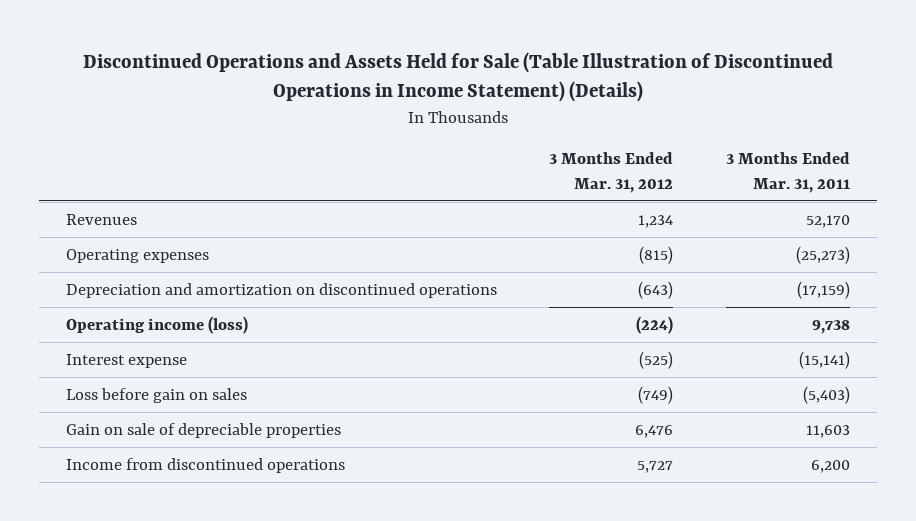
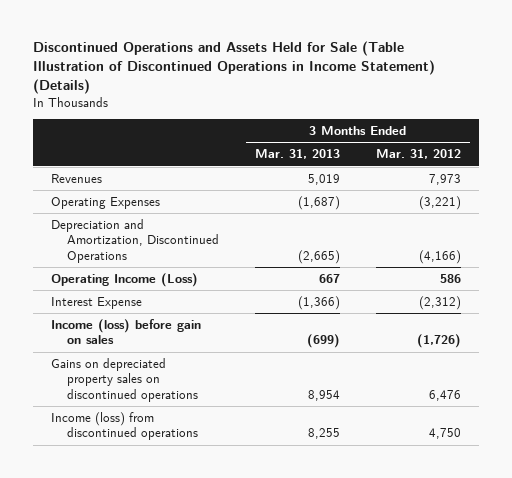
- | 3 Months Ended Mar. 31, 2012 | 3 Months Ended Mar. 31, 2011
+ | 3 Months Ended Mar. 31, 2013 | 3 Months Ended Mar. 31, 2012
- Revenues | 1,234 | 52,170
- Operating expenses | (815) | (25,273)
- Depreciation and amortization on discontinued operations | (643) | (17,159)
- Operating income (loss) | (224) | 9,738
- Interest expense | (525) | (15,141)
- Loss before gain on sales | (749) | (5,403)
- Gain on sale of depreciable properties | 6,476 | 11,603
- Income from discontinued operations | 5,727 | 6,200
+ Revenues | 5,019 | 7,973
+ Operating Expenses | (1,687) | (3,221)
+ Depreciation and Amortization, Discontinued Operations | (2,665) | (4,166)
+ Operating Income (Loss) | 667 | 586
+ Interest Expense | (1,366) | (2,312)
+ Income (loss) before gain on sales | (699) | (1,726)
+ Gains on depreciated property sales on discontinued operations | 8,954 | 6,476
+ Income (loss) from discontinued operations | 8,255 | 4,750

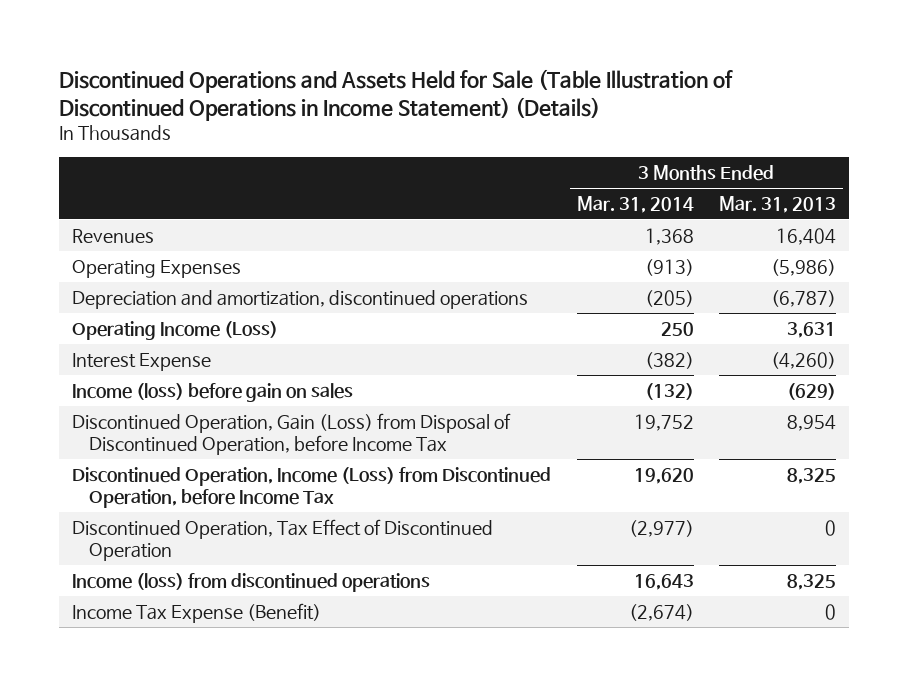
- | 3 Months Ended Mar. 31, 2013 | 3 Months Ended Mar. 31, 2012
+ | 3 Months Ended Mar. 31, 2014 | 3 Months Ended Mar. 31, 2013
- Revenues | 5,019 | 7,973
- Operating Expenses | (1,687) | (3,221)
- Depreciation and Amortization, Discontinued Operations | (2,665) | (4,166)
- Operating Income (Loss) | 667 | 586
- Interest Expense | (1,366) | (2,312)
- Income (loss) before gain on sales | (699) | (1,726)
- Gains on depreciated property sales on discontinued operations | 8,954 | 6,476
- Income (loss) from discontinued operations | 8,255 | 4,750
+ Revenues | 1,368 | 16,404
+ Operating Expenses | (913) | (5,986)
+ Depreciation and amortization, discontinued operations | (205) | (6,787)
+ Operating Income (Loss) | 250 | 3,631
+ Interest Expense | (382) | (4,260)
+ Income (loss) before gain on sales | (132) | (629)
+ Discontinued Operation, Gain (Loss) from Disposal of Discontinued Operation, before Income Tax | 19,752 | 8,954
+ Discontinued Operation, Income (Loss) from Discontinued Operation, before Income Tax | 19,620 | 8,325
+ Discontinued Operation, Tax Effect of Discontinued Operation | (2,977) | 0
+ Income (loss) from discontinued operations | 16,643 | 8,325
+ Income Tax Expense (Benefit) | (2,674) | 0

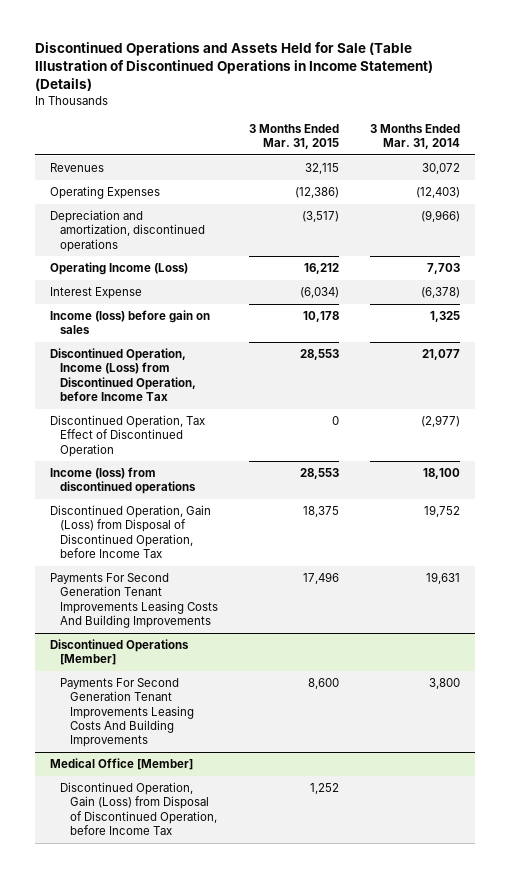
- | 3 Months Ended Mar. 31, 2014 | 3 Months Ended Mar. 31, 2013
+ | 3 Months Ended Mar. 31, 2015 | 3 Months Ended Mar. 31, 2014
- Revenues | 1,368 | 16,404
- Operating Expenses | (913) | (5,986)
- Depreciation and amortization, discontinued operations | (205) | (6,787)
- Operating Income (Loss) | 250 | 3,631
- Interest Expense | (382) | (4,260)
- Income (loss) before gain on sales | (132) | (629)
- Discontinued Operation, Income (Loss) from Discontinued Operation, before Income Tax | 19,620 | 8,325
+ Revenues | 32,115 | 30,072
+ Operating Expenses | (12,386) | (12,403)
+ Depreciation and amortization, discontinued operations | (3,517) | (9,966)
+ Operating Income (Loss) | 16,212 | 7,703
+ Interest Expense | (6,034) | (6,378)
+ Income (loss) before gain on sales | 10,178 | 1,325
+ Discontinued Operation, Income (Loss) from Discontinued Operation, before Income Tax | 28,553 | 21,077
- Income (loss) from discontinued operations | 16,643 | 8,325
- Income Tax Expense (Benefit) | (2,674) | 0
+ Income (loss) from discontinued operations | 28,553 | 18,100
moved down: Discontinued Operation, Gain (Loss) from Disposal of Discontinued Operation, before Income Tax | 18,375 | 19,752
+ Payments For Second Generation Tenant Improvements Leasing Costs And Building Improvements | 17,496 | 19,631
+ Discontinued Operations [Member]
+ Payments For Second Generation Tenant Improvements Leasing Costs And Building Improvements | 8,600 | 3,800
+ Medical Office [Member]
+ Discontinued Operation, Gain (Loss) from Disposal of Discontinued Operation, before Income Tax | 1,252 |

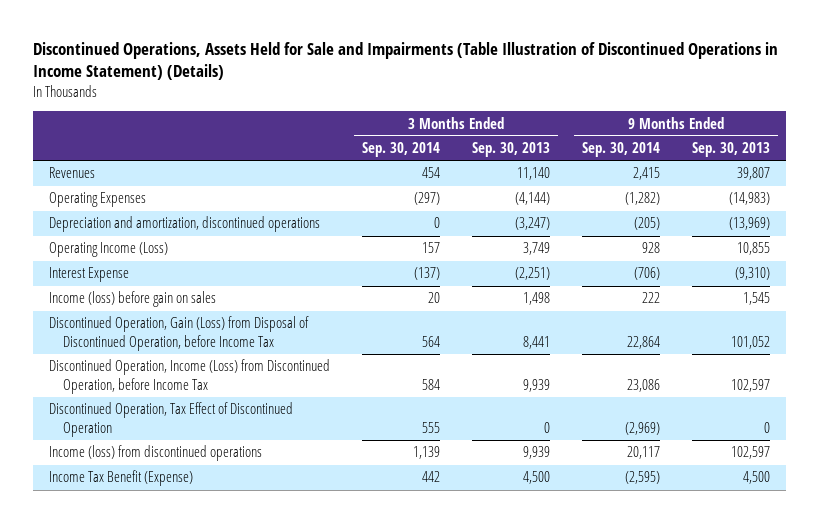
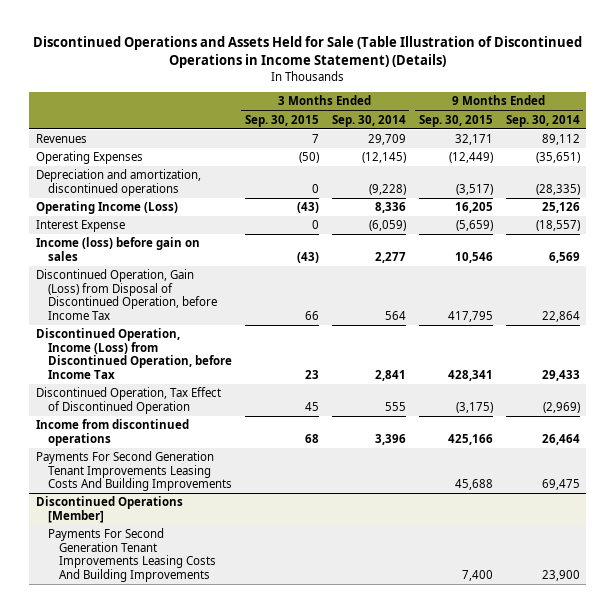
- Discontinued Operations, Assets Held for Sale and Impairments (Table Illustration of Discontinued Operations in Income Statement) (Details)
+ Discontinued Operations and Assets Held for Sale (Table Illustration of Discontinued Operations in Income Statement) (Details)
- | 3 Months Ended Sep. 30, 2014 | 3 Months Ended Sep. 30, 2013 | 9 Months Ended Sep. 30, 2014 | 9 Months Ended Sep. 30, 2013
+ | 3 Months Ended Sep. 30, 2015 | 3 Months Ended Sep. 30, 2014 | 9 Months Ended Sep. 30, 2015 | 9 Months Ended Sep. 30, 2014
- Revenues | 454 | 11,140 | 2,415 | 39,807
- Operating Expenses | (297) | (4,144) | (1,282) | (14,983)
- Depreciation and amortization, discontinued operations | 0 | (3,247) | (205) | (13,969)
- Operating Income (Loss) | 157 | 3,749 | 928 | 10,855
- Interest Expense | (137) | (2,251) | (706) | (9,310)
- Income (loss) before gain on sales | 20 | 1,498 | 222 | 1,545
+ Revenues | 7 | 29,709 | 32,171 | 89,112
+ Operating Expenses | (50) | (12,145) | (12,449) | (35,651)
+ Depreciation and amortization, discontinued operations | 0 | (9,228) | (3,517) | (28,335)
+ Operating Income (Loss) | (43) | 8,336 | 16,205 | 25,126
+ Interest Expense | 0 | (6,059) | (5,659) | (18,557)
+ Income (loss) before gain on sales | (43) | 2,277 | 10,546 | 6,569
- Discontinued Operation, Income (Loss) from Discontinued Operation, before Income Tax | 584 | 9,939 | 23,086 | 102,597
+ Discontinued Operation, Income (Loss) from Discontinued Operation, before Income Tax | 23 | 2,841 | 428,341 | 29,433
- Income (loss) from discontinued operations | 1,139 | 9,939 | 20,117 | 102,597
- Income Tax Benefit (Expense) | 442 | 4,500 | (2,595) | 4,500
+ Income from discontinued operations | 68 | 3,396 | 425,166 | 26,464
+ Payments For Second Generation Tenant Improvements Leasing Costs And Building Improvements | | | 45,688 | 69,475
+ Discontinued Operations [Member]
+ Payments For Second Generation Tenant Improvements Leasing Costs And Building Improvements | | | 7,400 | 23,900

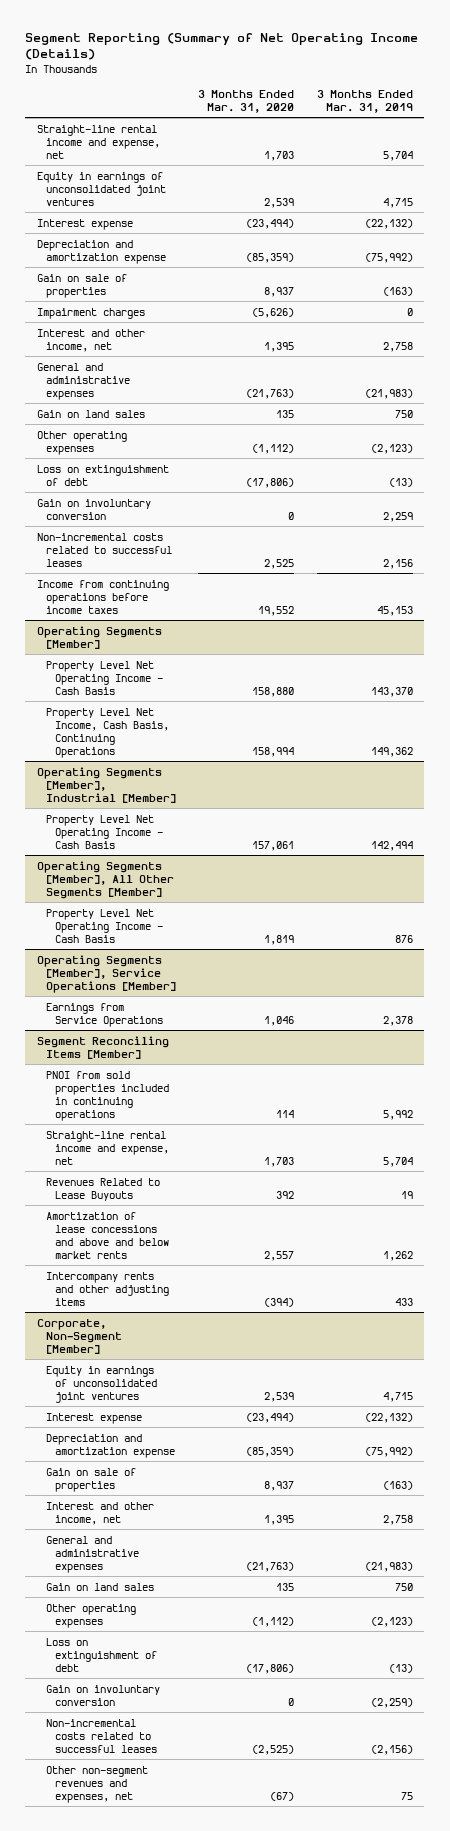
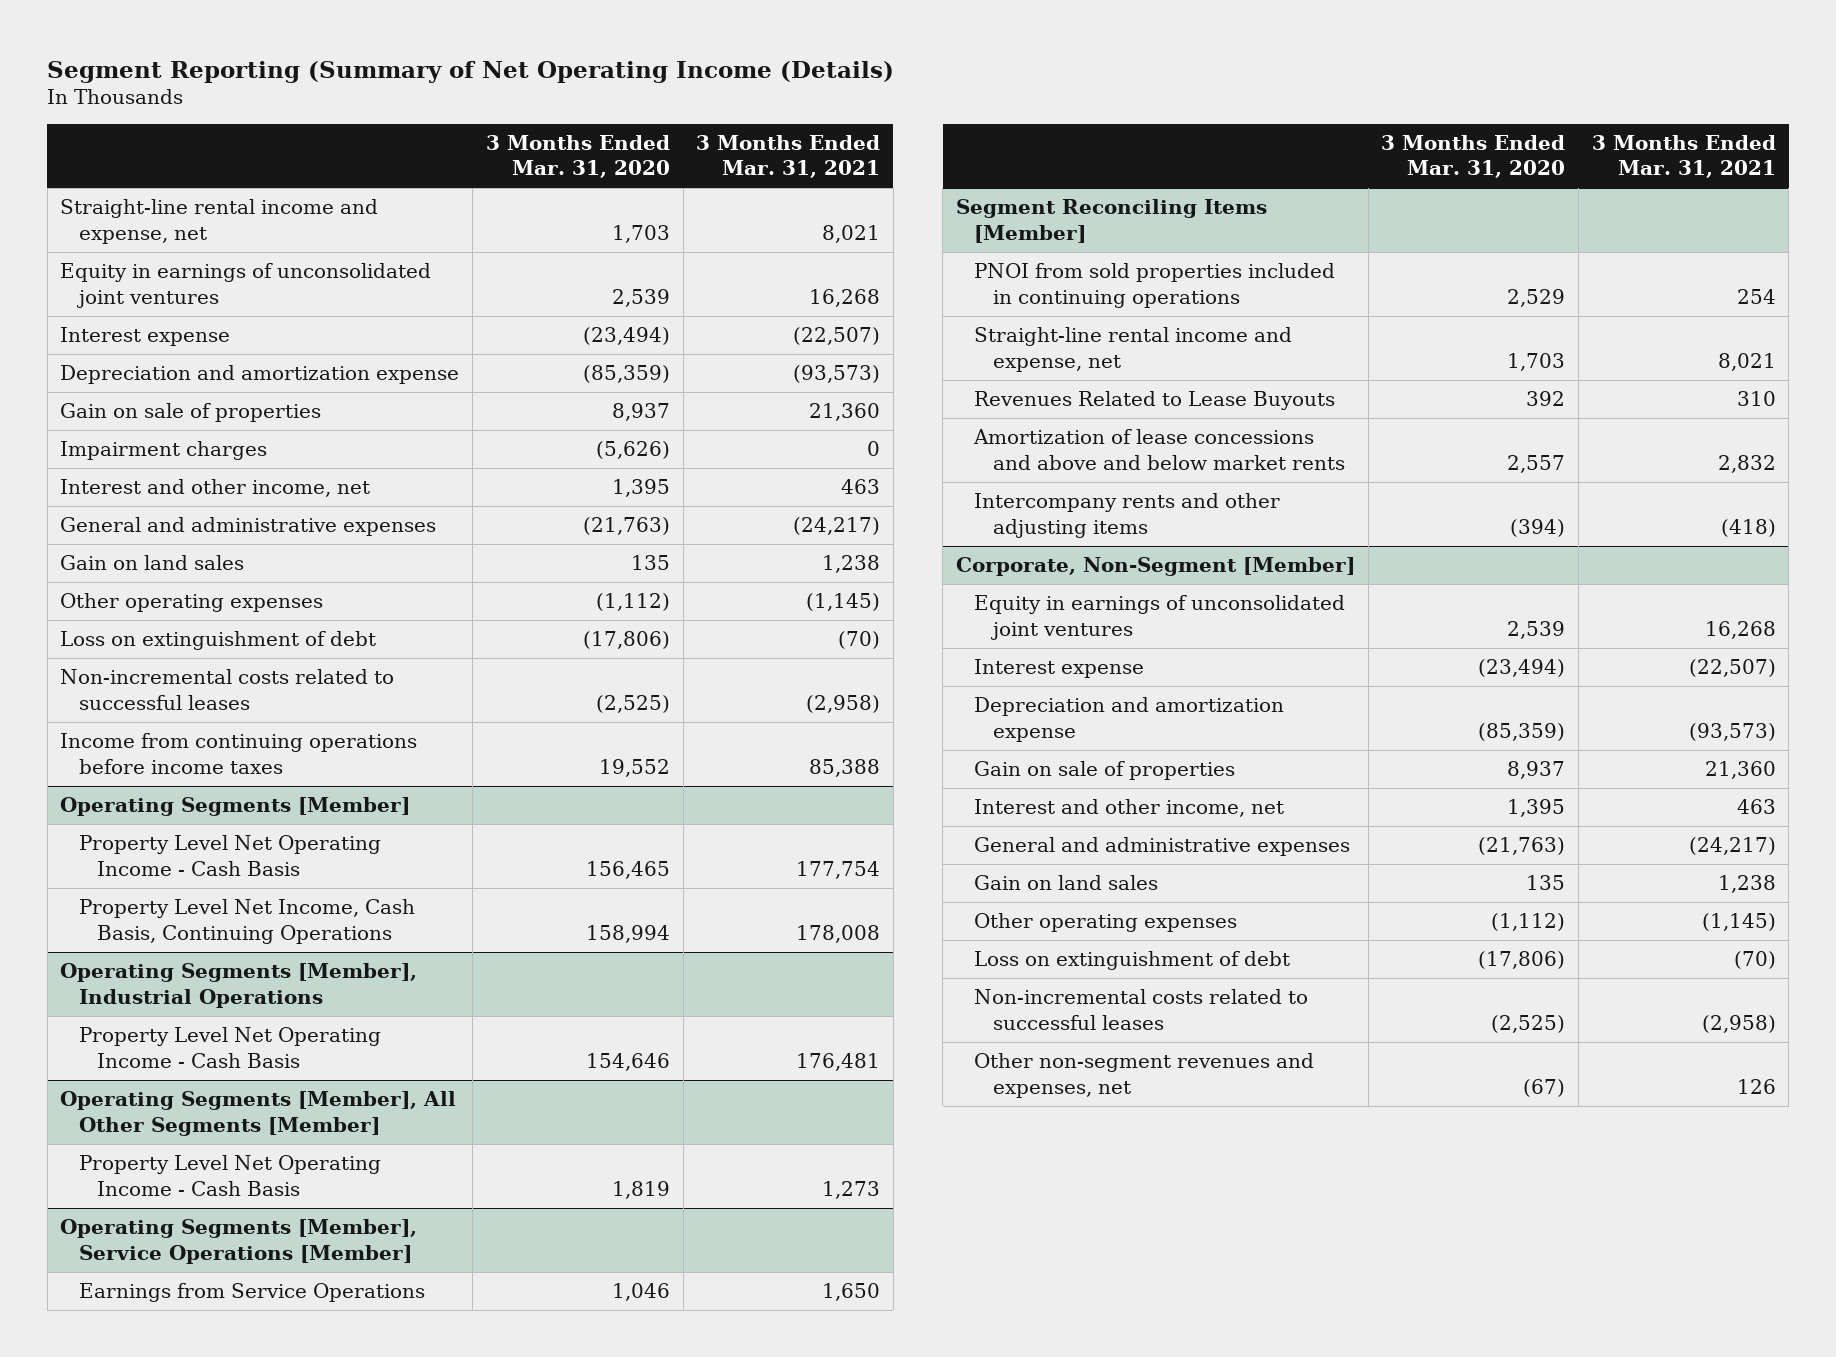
- | 3 Months Ended Mar. 31, 2020 | 3 Months Ended Mar. 31, 2019
+ | 3 Months Ended Mar. 31, 2020 | 3 Months Ended Mar. 31, 2021
- Gain on involuntary conversion | 0 | 2,259
- Non-incremental costs related to successful leases | 2,525 | 2,156
+ Non-incremental costs related to successful leases | (2,525) | (2,958)
@ Operating Segments [Member]
- Property Level Net Operating Income - Cash Basis | 158,880 | 143,370
+ Property Level Net Operating Income - Cash Basis | 156,465 | 177,754
- Operating Segments [Member], Industrial [Member]
- Property Level Net Operating Income - Cash Basis | 157,061 | 142,494
+ Operating Segments [Member], Industrial Operations
+ Property Level Net Operating Income - Cash Basis | 154,646 | 176,481
@ Segment Reconciling Items [Member]
- PNOI from sold properties included in continuing operations | 114 | 5,992
+ PNOI from sold properties included in continuing operations | 2,529 | 254
@ Corporate, Non-Segment [Member]
- Gain on involuntary conversion | 0 | (2,259)

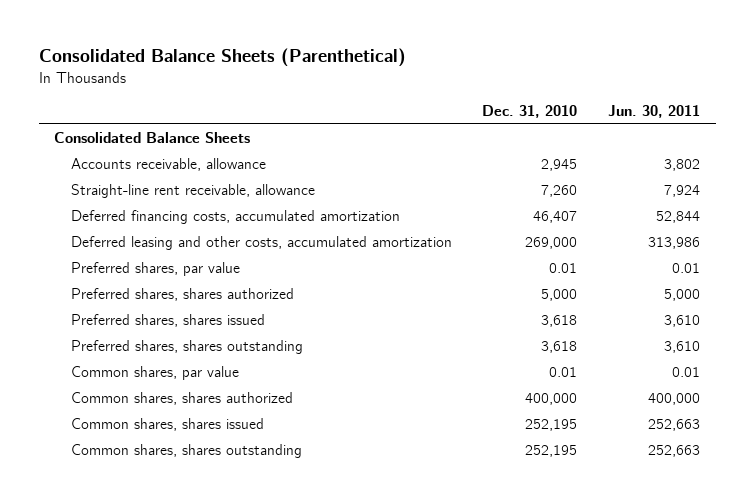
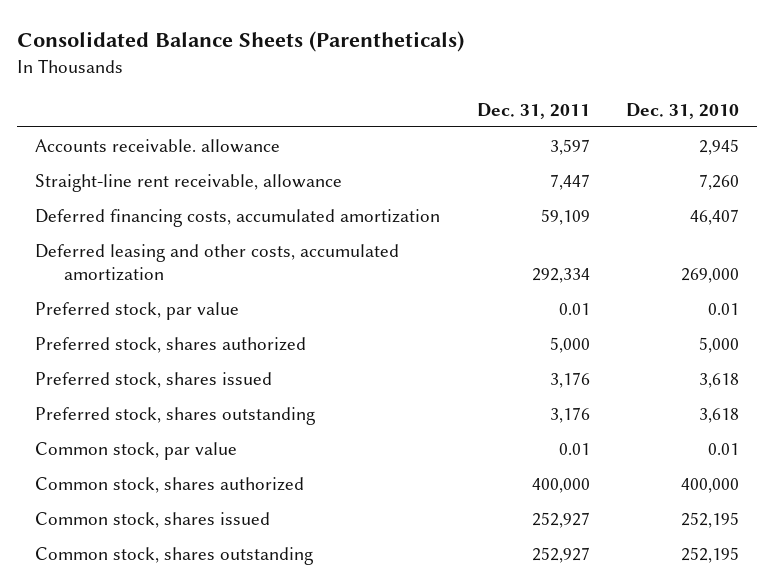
- Consolidated Balance Sheets (Parenthetical)
+ Consolidated Balance Sheets (Parentheticals)
- | Dec. 31, 2010 | Jun. 30, 2011
+ | Dec. 31, 2011 | Dec. 31, 2010
- Consolidated Balance Sheets
- Accounts receivable, allowance | 2,945 | 3,802
+ Accounts receivable. allowance | 3,597 | 2,945
- Preferred shares, par value | 0.01 | 0.01
- Preferred shares, shares authorized | 5,000 | 5,000
- Preferred shares, shares issued | 3,618 | 3,610
- Preferred shares, shares outstanding | 3,618 | 3,610
- Common shares, par value | 0.01 | 0.01
- Common shares, shares authorized | 400,000 | 400,000
- Common shares, shares issued | 252,195 | 252,663
- Common shares, shares outstanding | 252,195 | 252,663
+ Preferred stock, par value | 0.01 | 0.01
+ Preferred stock, shares authorized | 5,000 | 5,000
+ Preferred stock, shares issued | 3,176 | 3,618
+ Preferred stock, shares outstanding | 3,176 | 3,618
+ Common stock, par value | 0.01 | 0.01
+ Common stock, shares authorized | 400,000 | 400,000
+ Common stock, shares issued | 252,927 | 252,195
+ Common stock, shares outstanding | 252,927 | 252,195

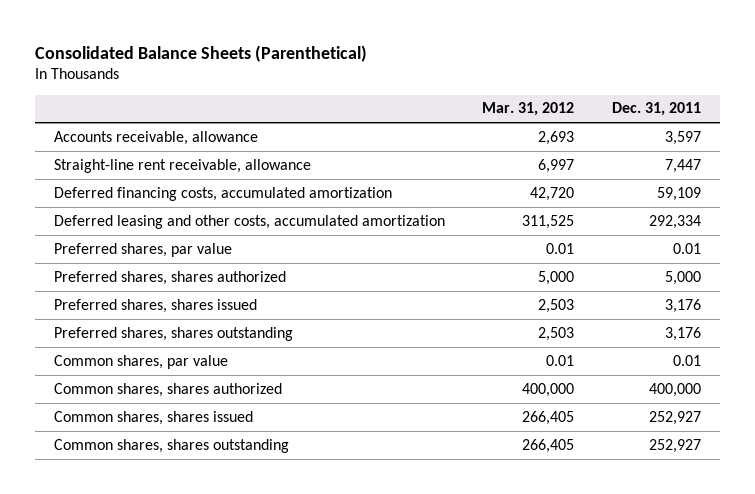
- Consolidated Balance Sheets (Parentheticals)
+ Consolidated Balance Sheets (Parenthetical)
- | Dec. 31, 2011 | Dec. 31, 2010
+ | Mar. 31, 2012 | Dec. 31, 2011
- Accounts receivable. allowance | 3,597 | 2,945
+ Accounts receivable, allowance | 2,693 | 3,597
- Preferred stock, par value | 0.01 | 0.01
- Preferred stock, shares authorized | 5,000 | 5,000
- Preferred stock, shares issued | 3,176 | 3,618
- Preferred stock, shares outstanding | 3,176 | 3,618
- Common stock, par value | 0.01 | 0.01
- Common stock, shares authorized | 400,000 | 400,000
- Common stock, shares issued | 252,927 | 252,195
- Common stock, shares outstanding | 252,927 | 252,195
+ Preferred shares, par value | 0.01 | 0.01
+ Preferred shares, shares authorized | 5,000 | 5,000
+ Preferred shares, shares issued | 2,503 | 3,176
+ Preferred shares, shares outstanding | 2,503 | 3,176
+ Common shares, par value | 0.01 | 0.01
+ Common shares, shares authorized | 400,000 | 400,000
+ Common shares, shares issued | 266,405 | 252,927
+ Common shares, shares outstanding | 266,405 | 252,927

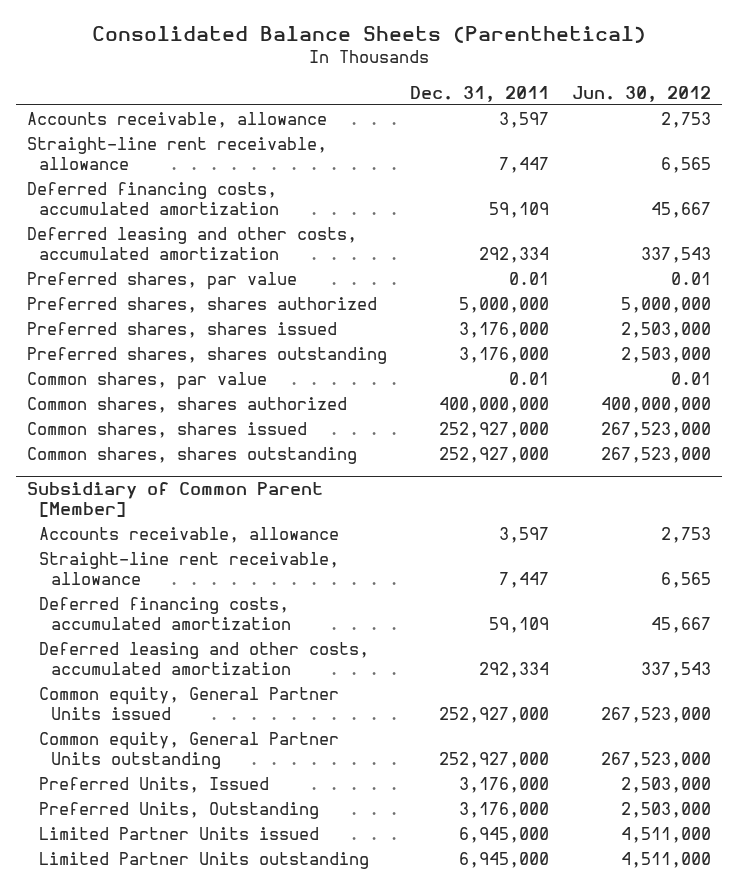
- | Mar. 31, 2012 | Dec. 31, 2011
+ | Dec. 31, 2011 | Jun. 30, 2012
- Preferred shares, shares authorized | 5,000 | 5,000
- Preferred shares, shares issued | 2,503 | 3,176
- Preferred shares, shares outstanding | 2,503 | 3,176
+ Preferred shares, shares authorized | 5,000,000 | 5,000,000
+ Preferred shares, shares issued | 3,176,000 | 2,503,000
+ Preferred shares, shares outstanding | 3,176,000 | 2,503,000
- Common shares, shares authorized | 400,000 | 400,000
- Common shares, shares issued | 266,405 | 252,927
- Common shares, shares outstanding | 266,405 | 252,927
+ Common shares, shares authorized | 400,000,000 | 400,000,000
+ Common shares, shares issued | 252,927,000 | 267,523,000
+ Common shares, shares outstanding | 252,927,000 | 267,523,000
+ Subsidiary of Common Parent [Member]
+ Accounts receivable, allowance | 3,597 | 2,753
+ Straight-line rent receivable, allowance | 7,447 | 6,565
+ Deferred financing costs, accumulated amortization | 59,109 | 45,667
+ Deferred leasing and other costs, accumulated amortization | 292,334 | 337,543
+ Common equity, General Partner Units issued | 252,927,000 | 267,523,000
+ Common equity, General Partner Units outstanding | 252,927,000 | 267,523,000
+ Preferred Units, Issued | 3,176,000 | 2,503,000
+ Preferred Units, Outstanding | 3,176,000 | 2,503,000
+ Limited Partner Units issued | 6,945,000 | 4,511,000
+ Limited Partner Units outstanding | 6,945,000 | 4,511,000

